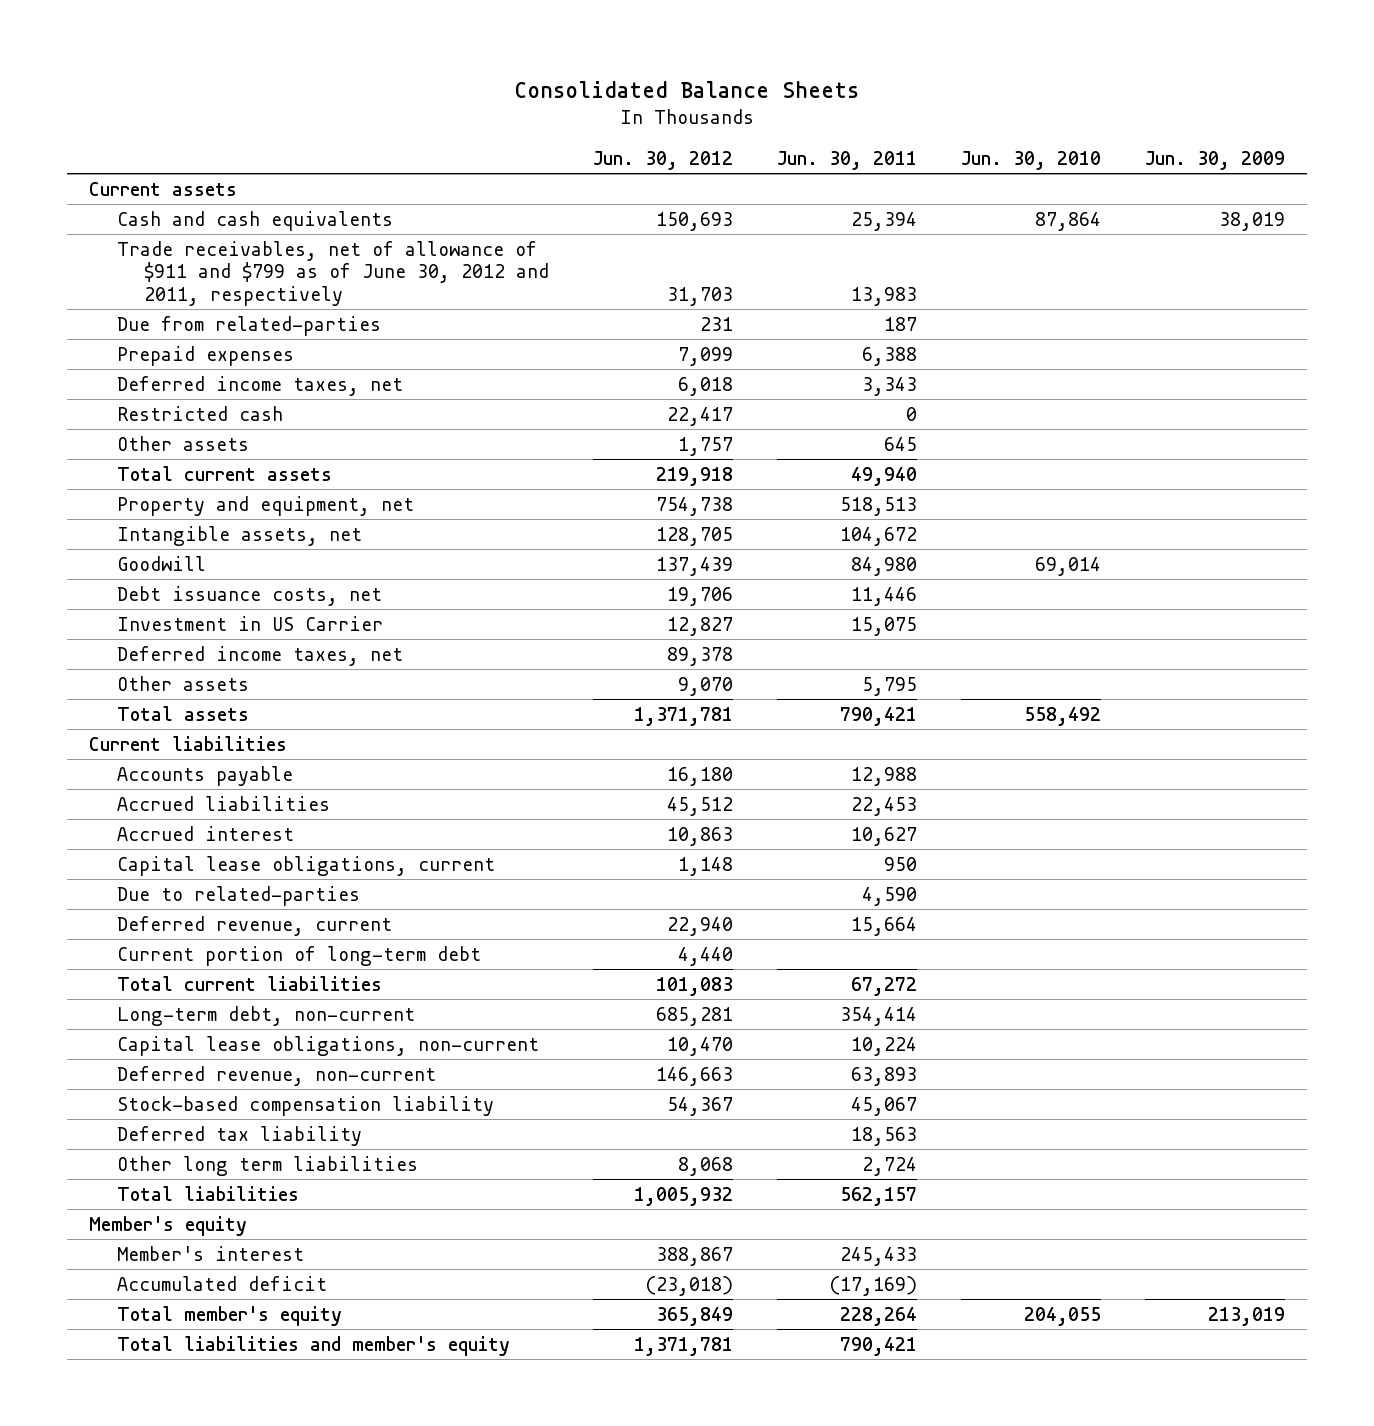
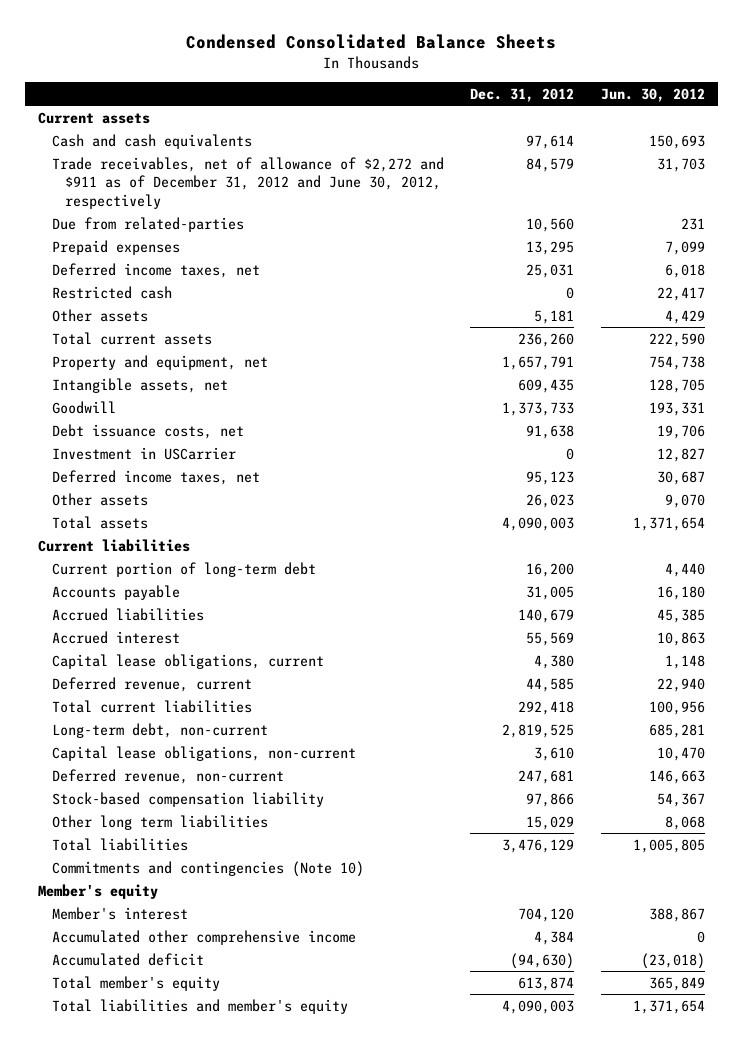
- Consolidated Balance Sheets
+ Condensed Consolidated Balance Sheets
- | Jun. 30, 2012 | Jun. 30, 2011 | Jun. 30, 2010 | Jun. 30, 2009
+ | Dec. 31, 2012 | Jun. 30, 2012
- Trade receivables, net of allowance of $911 and $799 as of June 30, 2012 and 2011, respectively | 31,703 | 13,983 | |
+ Trade receivables, net of allowance of $2,272 and $911 as of December 31, 2012 and June 30, 2012, respectively | 84,579 | 31,703
- Other assets | 1,757 | 645 | |
- Total current assets | 219,918 | 49,940 | |
+ Other assets | 5,181 | 4,429
+ Total current assets | 236,260 | 222,590
- Goodwill | 137,439 | 84,980 | 69,014 |
+ Goodwill | 1,373,733 | 193,331
- Investment in US Carrier | 12,827 | 15,075 | |
- Deferred income taxes, net | 89,378 | | |
+ Investment in USCarrier | 0 | 12,827
+ Deferred income taxes, net | 95,123 | 30,687
- Total assets | 1,371,781 | 790,421 | 558,492 |
+ Total assets | 4,090,003 | 1,371,654
moved up: Current portion of long-term debt | 16,200 | 4,440
- Accrued liabilities | 45,512 | 22,453 | |
+ Accrued liabilities | 140,679 | 45,385
- Due to related-parties | | 4,590 | |
- Total current liabilities | 101,083 | 67,272 | |
+ Total current liabilities | 292,418 | 100,956
- Deferred tax liability | | 18,563 | |
- Total liabilities | 1,005,932 | 562,157 | |
+ Total liabilities | 3,476,129 | 1,005,805
+ Commitments and contingencies (Note 10)
+ Accumulated other comprehensive income | 4,384 | 0
- Total liabilities and member's equity | 1,371,781 | 790,421 | |
+ Total liabilities and member's equity | 4,090,003 | 1,371,654

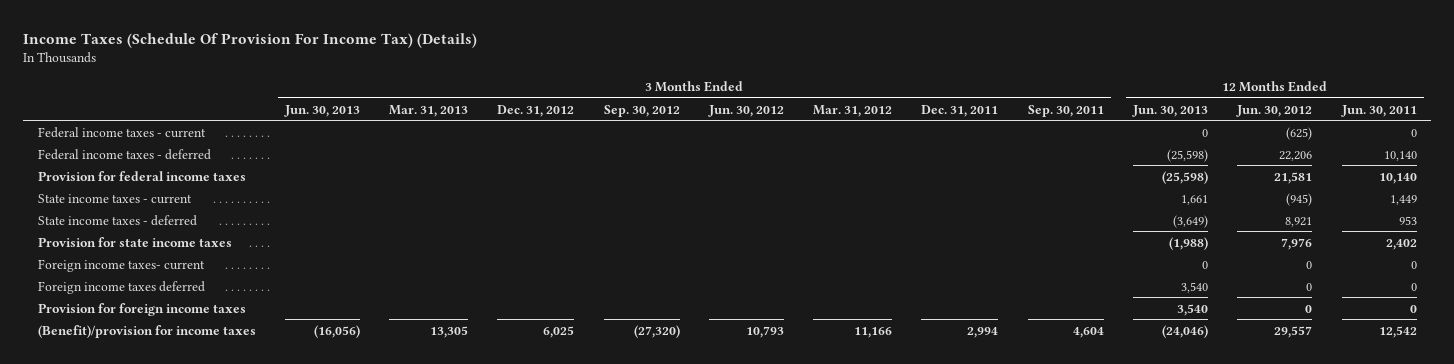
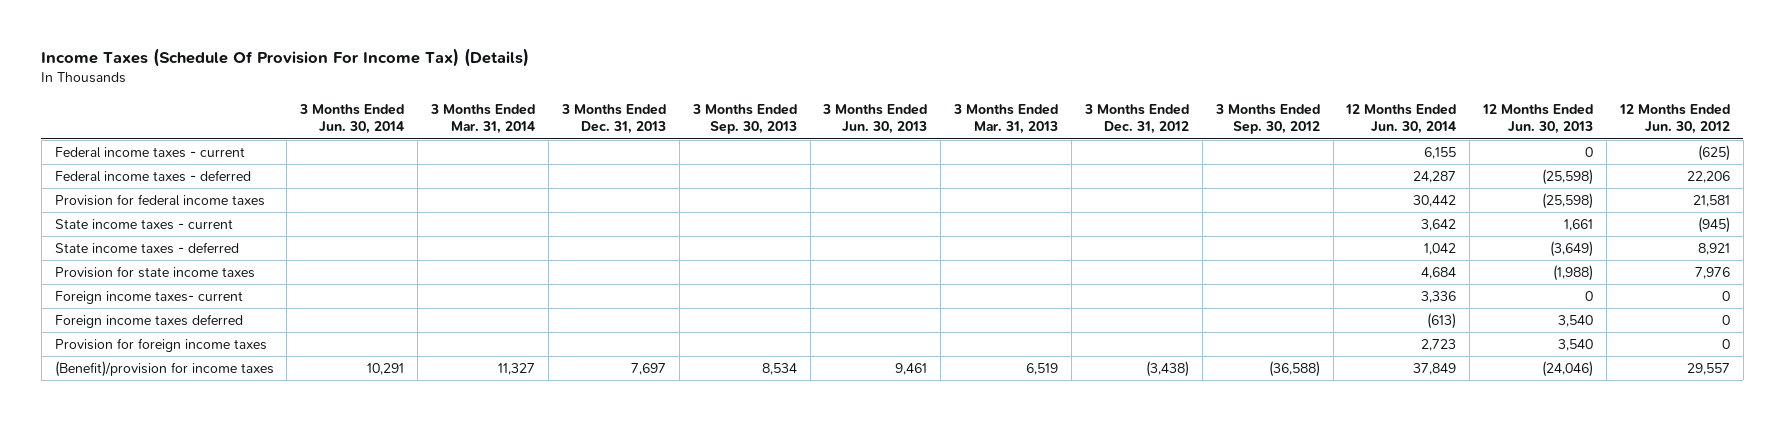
- | 3 Months Ended Jun. 30, 2013 | 3 Months Ended Mar. 31, 2013 | 3 Months Ended Dec. 31, 2012 | 3 Months Ended Sep. 30, 2012 | 3 Months Ended Jun. 30, 2012 | 3 Months Ended Mar. 31, 2012 | 3 Months Ended Dec. 31, 2011 | 3 Months Ended Sep. 30, 2011 | 12 Months Ended Jun. 30, 2013 | 12 Months Ended Jun. 30, 2012 | 12 Months Ended Jun. 30, 2011
+ | 3 Months Ended Jun. 30, 2014 | 3 Months Ended Mar. 31, 2014 | 3 Months Ended Dec. 31, 2013 | 3 Months Ended Sep. 30, 2013 | 3 Months Ended Jun. 30, 2013 | 3 Months Ended Mar. 31, 2013 | 3 Months Ended Dec. 31, 2012 | 3 Months Ended Sep. 30, 2012 | 12 Months Ended Jun. 30, 2014 | 12 Months Ended Jun. 30, 2013 | 12 Months Ended Jun. 30, 2012
- (Benefit)/provision for income taxes | (16,056) | 13,305 | 6,025 | (27,320) | 10,793 | 11,166 | 2,994 | 4,604 | (24,046) | 29,557 | 12,542
+ (Benefit)/provision for income taxes | 10,291 | 11,327 | 7,697 | 8,534 | 9,461 | 6,519 | (3,438) | (36,588) | 37,849 | (24,046) | 29,557

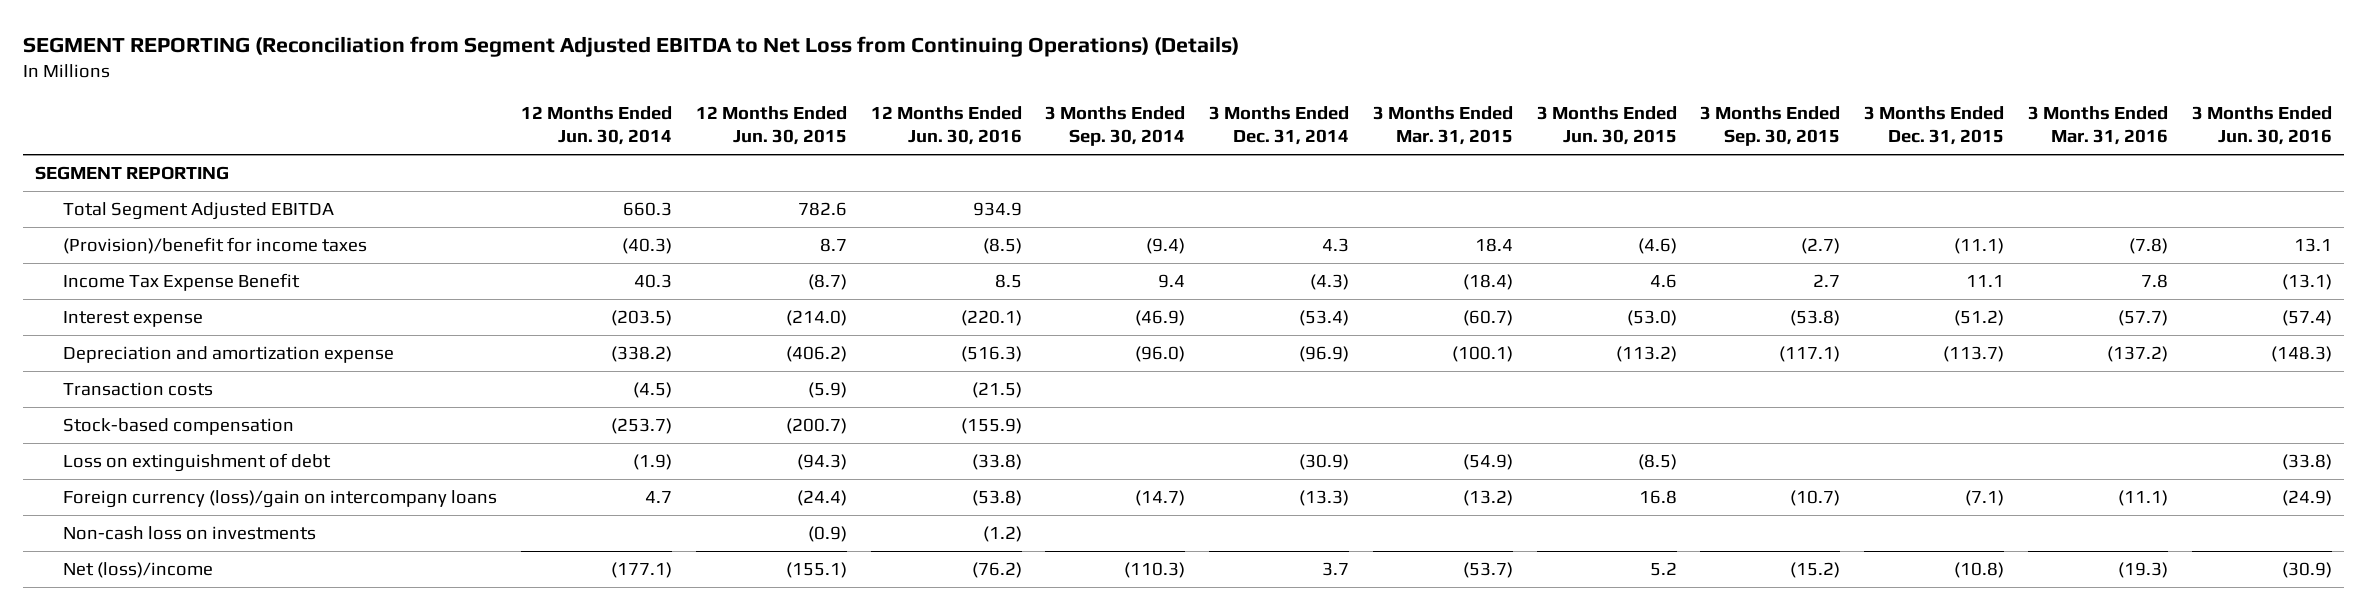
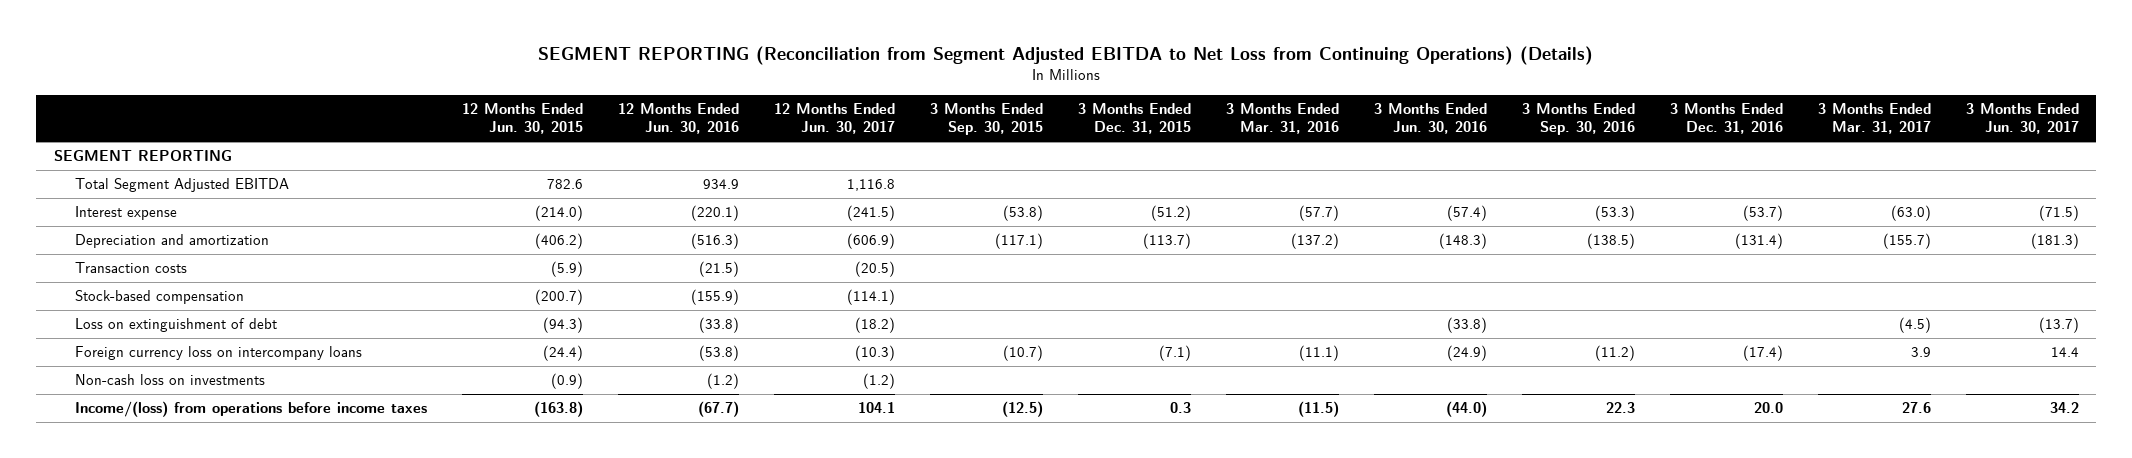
- | 12 Months Ended Jun. 30, 2014 | 12 Months Ended Jun. 30, 2015 | 12 Months Ended Jun. 30, 2016 | 3 Months Ended Sep. 30, 2014 | 3 Months Ended Dec. 31, 2014 | 3 Months Ended Mar. 31, 2015 | 3 Months Ended Jun. 30, 2015 | 3 Months Ended Sep. 30, 2015 | 3 Months Ended Dec. 31, 2015 | 3 Months Ended Mar. 31, 2016 | 3 Months Ended Jun. 30, 2016
+ | 12 Months Ended Jun. 30, 2015 | 12 Months Ended Jun. 30, 2016 | 12 Months Ended Jun. 30, 2017 | 3 Months Ended Sep. 30, 2015 | 3 Months Ended Dec. 31, 2015 | 3 Months Ended Mar. 31, 2016 | 3 Months Ended Jun. 30, 2016 | 3 Months Ended Sep. 30, 2016 | 3 Months Ended Dec. 31, 2016 | 3 Months Ended Mar. 31, 2017 | 3 Months Ended Jun. 30, 2017
- (Provision)/benefit for income taxes | (40.3) | 8.7 | (8.5) | (9.4) | 4.3 | 18.4 | (4.6) | (2.7) | (11.1) | (7.8) | 13.1
- Income Tax Expense Benefit | 40.3 | (8.7) | 8.5 | 9.4 | (4.3) | (18.4) | 4.6 | 2.7 | 11.1 | 7.8 | (13.1)
- Depreciation and amortization expense | (338.2) | (406.2) | (516.3) | (96.0) | (96.9) | (100.1) | (113.2) | (117.1) | (113.7) | (137.2) | (148.3)
+ Depreciation and amortization | (406.2) | (516.3) | (606.9) | (117.1) | (113.7) | (137.2) | (148.3) | (138.5) | (131.4) | (155.7) | (181.3)
- Foreign currency (loss)/gain on intercompany loans | 4.7 | (24.4) | (53.8) | (14.7) | (13.3) | (13.2) | 16.8 | (10.7) | (7.1) | (11.1) | (24.9)
+ Foreign currency loss on intercompany loans | (24.4) | (53.8) | (10.3) | (10.7) | (7.1) | (11.1) | (24.9) | (11.2) | (17.4) | 3.9 | 14.4
- Net (loss)/income | (177.1) | (155.1) | (76.2) | (110.3) | 3.7 | (53.7) | 5.2 | (15.2) | (10.8) | (19.3) | (30.9)
+ Income/(loss) from operations before income taxes | (163.8) | (67.7) | 104.1 | (12.5) | 0.3 | (11.5) | (44.0) | 22.3 | 20.0 | 27.6 | 34.2

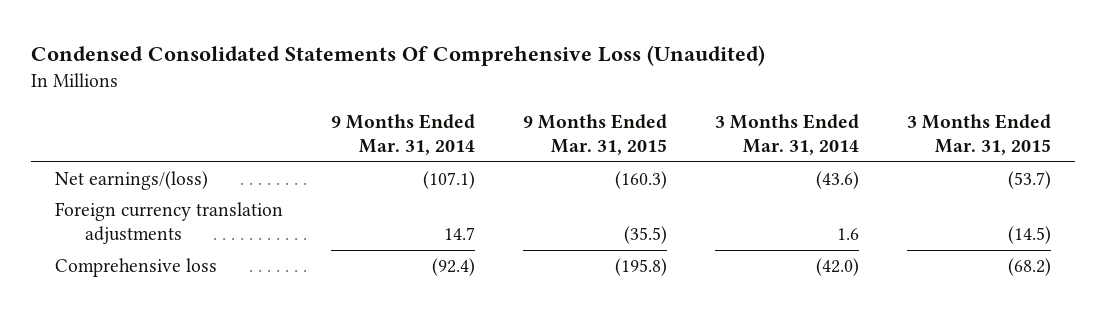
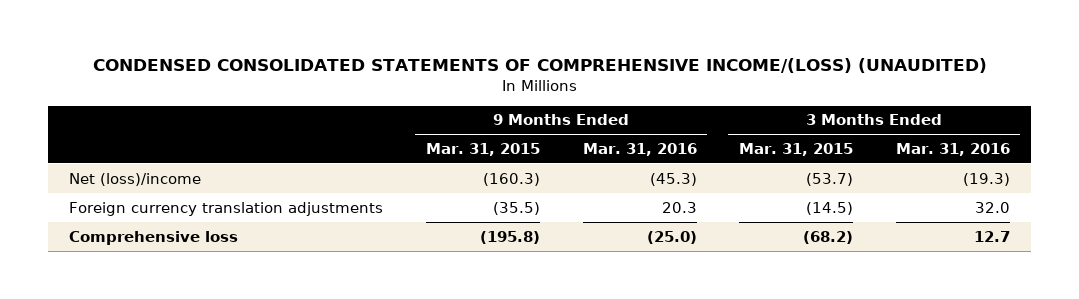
- Condensed Consolidated Statements Of Comprehensive Loss (Unaudited)
+ CONDENSED CONSOLIDATED STATEMENTS OF COMPREHENSIVE INCOME/(LOSS) (UNAUDITED)
- | 9 Months Ended Mar. 31, 2014 | 9 Months Ended Mar. 31, 2015 | 3 Months Ended Mar. 31, 2014 | 3 Months Ended Mar. 31, 2015
+ | 9 Months Ended Mar. 31, 2015 | 9 Months Ended Mar. 31, 2016 | 3 Months Ended Mar. 31, 2015 | 3 Months Ended Mar. 31, 2016
- Net earnings/(loss) | (107.1) | (160.3) | (43.6) | (53.7)
+ Net (loss)/income | (160.3) | (45.3) | (53.7) | (19.3)

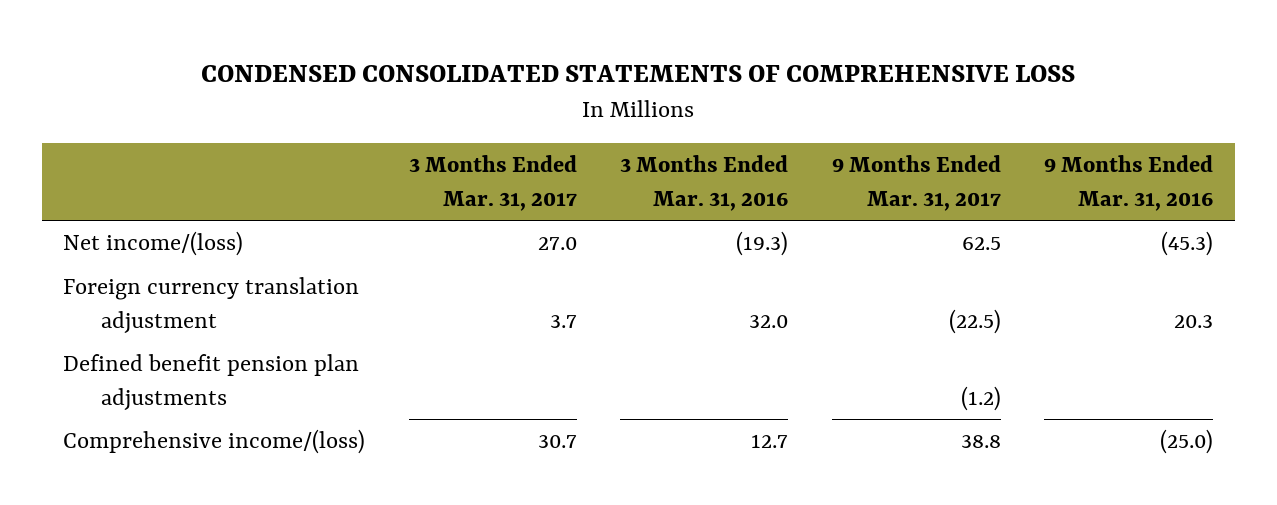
- CONDENSED CONSOLIDATED STATEMENTS OF COMPREHENSIVE INCOME/(LOSS) (UNAUDITED)
+ CONDENSED CONSOLIDATED STATEMENTS OF COMPREHENSIVE LOSS
- | 9 Months Ended Mar. 31, 2015 | 9 Months Ended Mar. 31, 2016 | 3 Months Ended Mar. 31, 2015 | 3 Months Ended Mar. 31, 2016
+ | 3 Months Ended Mar. 31, 2017 | 3 Months Ended Mar. 31, 2016 | 9 Months Ended Mar. 31, 2017 | 9 Months Ended Mar. 31, 2016
- Net (loss)/income | (160.3) | (45.3) | (53.7) | (19.3)
- Foreign currency translation adjustments | (35.5) | 20.3 | (14.5) | 32.0
- Comprehensive loss | (195.8) | (25.0) | (68.2) | 12.7
+ Net income/(loss) | 27.0 | (19.3) | 62.5 | (45.3)
+ Foreign currency translation adjustment | 3.7 | 32.0 | (22.5) | 20.3
+ Defined benefit pension plan adjustments | | | (1.2) |
+ Comprehensive income/(loss) | 30.7 | 12.7 | 38.8 | (25.0)

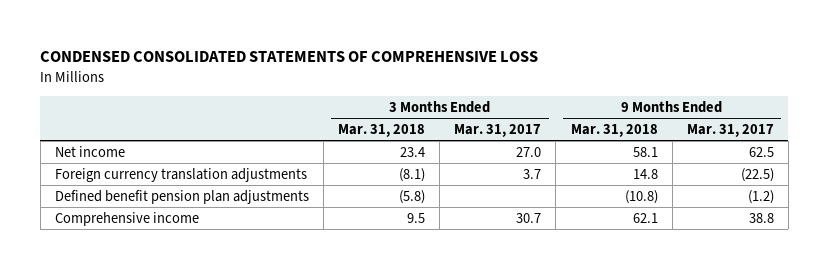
- | 3 Months Ended Mar. 31, 2017 | 3 Months Ended Mar. 31, 2016 | 9 Months Ended Mar. 31, 2017 | 9 Months Ended Mar. 31, 2016
+ | 3 Months Ended Mar. 31, 2018 | 3 Months Ended Mar. 31, 2017 | 9 Months Ended Mar. 31, 2018 | 9 Months Ended Mar. 31, 2017
- Net income/(loss) | 27.0 | (19.3) | 62.5 | (45.3)
- Foreign currency translation adjustment | 3.7 | 32.0 | (22.5) | 20.3
+ Net income | 23.4 | 27.0 | 58.1 | 62.5
+ Foreign currency translation adjustments | (8.1) | 3.7 | 14.8 | (22.5)
- Comprehensive income/(loss) | 30.7 | 12.7 | 38.8 | (25.0)
+ Comprehensive income | 9.5 | 30.7 | 62.1 | 38.8

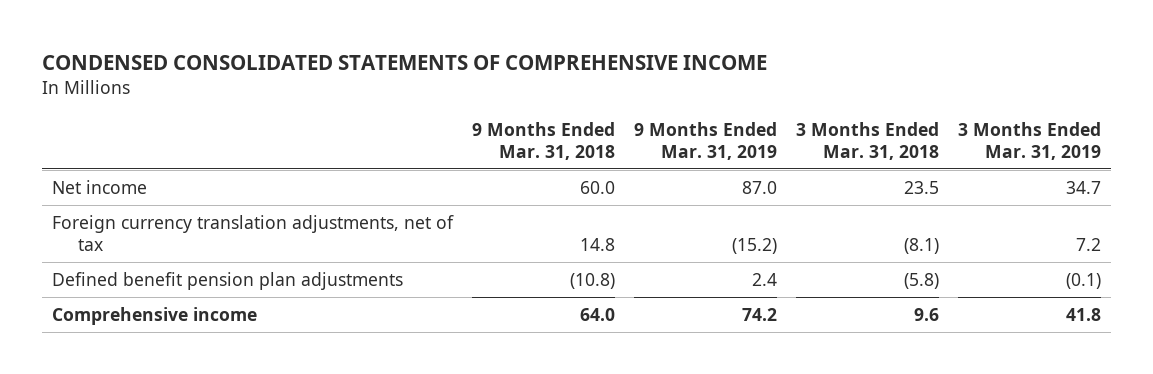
- CONDENSED CONSOLIDATED STATEMENTS OF COMPREHENSIVE LOSS
+ CONDENSED CONSOLIDATED STATEMENTS OF COMPREHENSIVE INCOME
- | 3 Months Ended Mar. 31, 2018 | 3 Months Ended Mar. 31, 2017 | 9 Months Ended Mar. 31, 2018 | 9 Months Ended Mar. 31, 2017
+ | 9 Months Ended Mar. 31, 2018 | 9 Months Ended Mar. 31, 2019 | 3 Months Ended Mar. 31, 2018 | 3 Months Ended Mar. 31, 2019
- Net income | 23.4 | 27.0 | 58.1 | 62.5
- Foreign currency translation adjustments | (8.1) | 3.7 | 14.8 | (22.5)
+ Net income | 60.0 | 87.0 | 23.5 | 34.7
+ Foreign currency translation adjustments, net of tax | 14.8 | (15.2) | (8.1) | 7.2
- Comprehensive income | 9.5 | 30.7 | 62.1 | 38.8
+ Comprehensive income | 64.0 | 74.2 | 9.6 | 41.8

